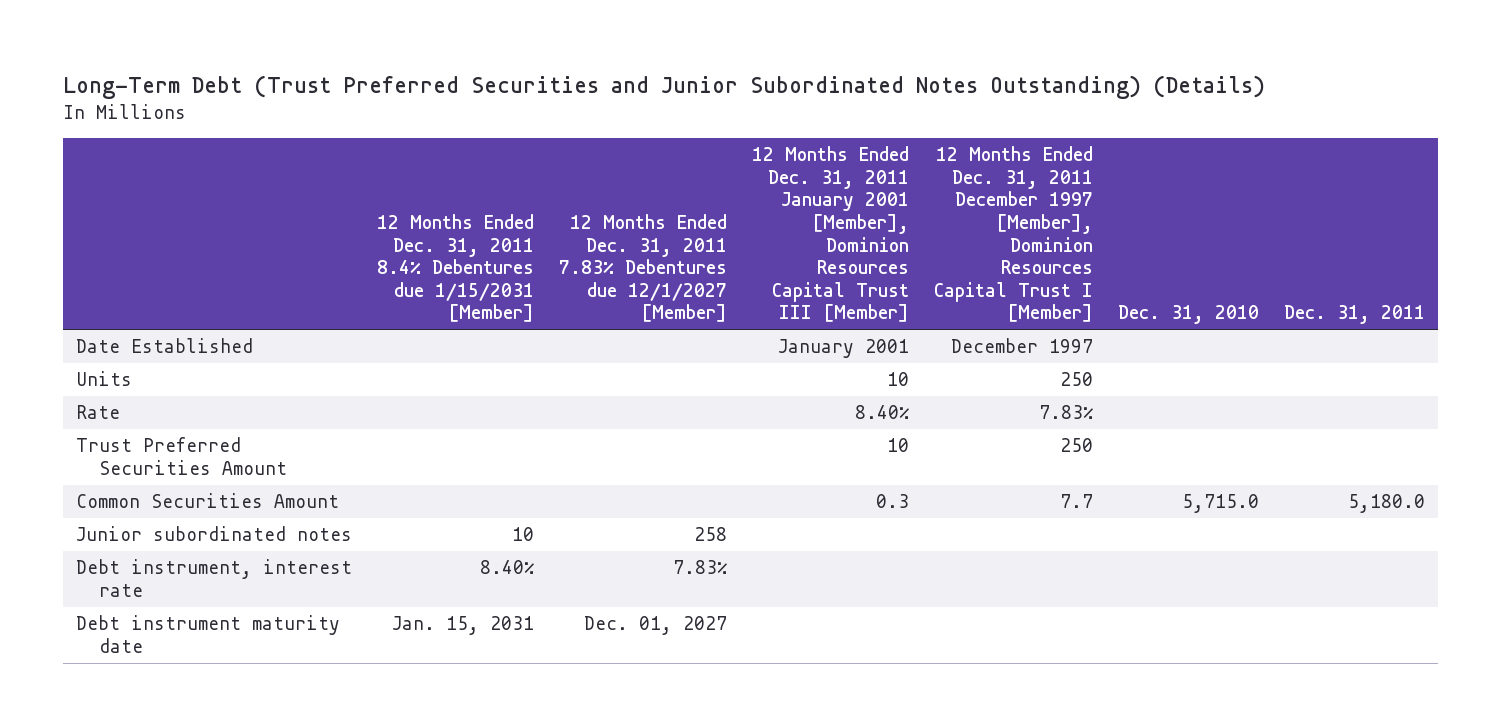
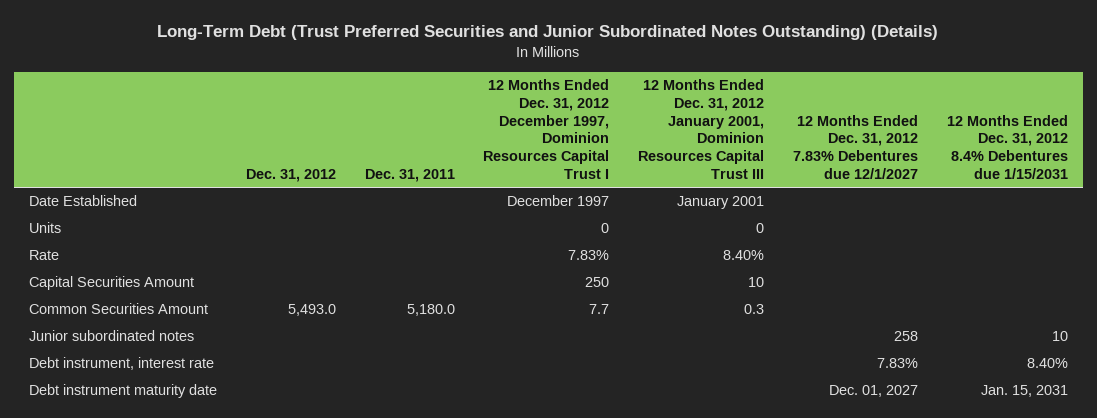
- | 12 Months Ended Dec. 31, 2011 8.4% Debentures due 1/15/2031 [Member] | 12 Months Ended Dec. 31, 2011 7.83% Debentures due 12/1/2027 [Member] | 12 Months Ended Dec. 31, 2011 January 2001 [Member], Dominion Resources Capital Trust III [Member] | 12 Months Ended Dec. 31, 2011 December 1997 [Member], Dominion Resources Capital Trust I [Member] | Dec. 31, 2010 | Dec. 31, 2011
+ | Dec. 31, 2012 | Dec. 31, 2011 | 12 Months Ended Dec. 31, 2012 December 1997, Dominion Resources Capital Trust I | 12 Months Ended Dec. 31, 2012 January 2001, Dominion Resources Capital Trust III | 12 Months Ended Dec. 31, 2012 7.83% Debentures due 12/1/2027 | 12 Months Ended Dec. 31, 2012 8.4% Debentures due 1/15/2031
- Trust Preferred Securities Amount | | | 10 | 250 | |
+ Capital Securities Amount | | | 250 | 10 | |

